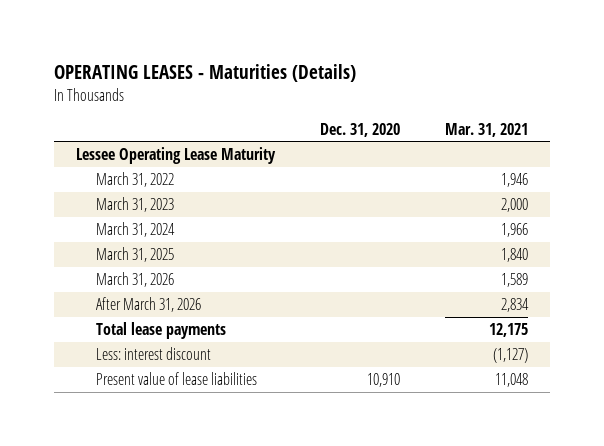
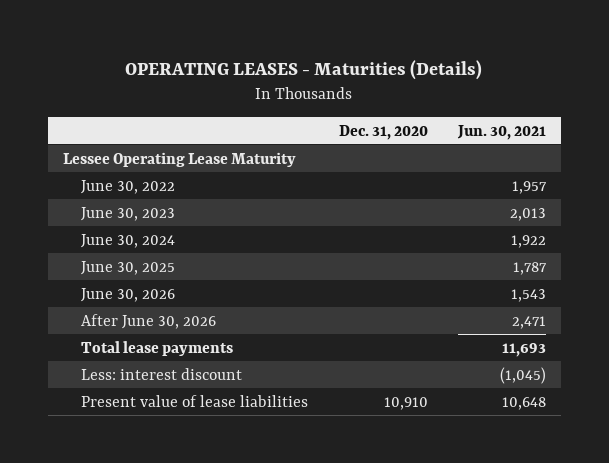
- | Dec. 31, 2020 | Mar. 31, 2021
+ | Dec. 31, 2020 | Jun. 30, 2021
- March 31, 2022 | | 1,946
- March 31, 2023 | | 2,000
- March 31, 2024 | | 1,966
- March 31, 2025 | | 1,840
- March 31, 2026 | | 1,589
- After March 31, 2026 | | 2,834
+ June 30, 2022 | | 1,957
+ June 30, 2023 | | 2,013
+ June 30, 2024 | | 1,922
+ June 30, 2025 | | 1,787
+ June 30, 2026 | | 1,543
+ After June 30, 2026 | | 2,471

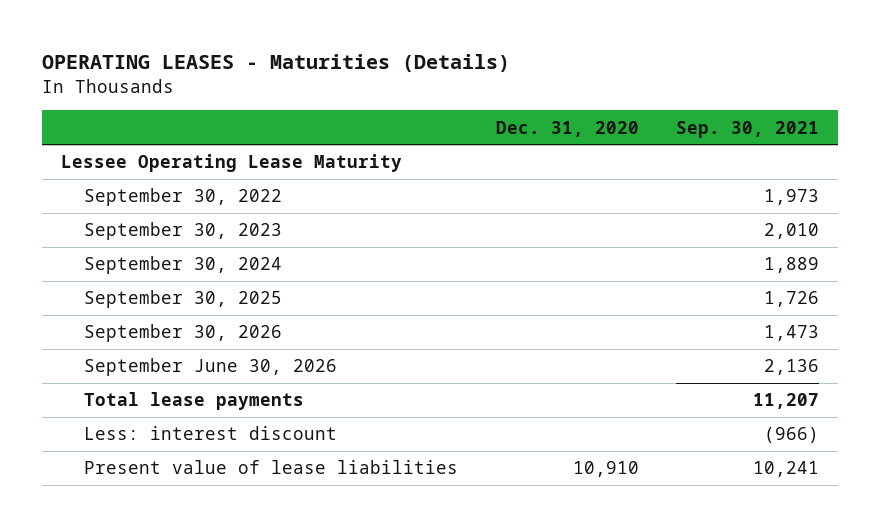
- | Dec. 31, 2020 | Jun. 30, 2021
+ | Dec. 31, 2020 | Sep. 30, 2021
- June 30, 2022 | | 1,957
- June 30, 2023 | | 2,013
- June 30, 2024 | | 1,922
- June 30, 2025 | | 1,787
- June 30, 2026 | | 1,543
- After June 30, 2026 | | 2,471
+ September 30, 2022 | | 1,973
+ September 30, 2023 | | 2,010
+ September 30, 2024 | | 1,889
+ September 30, 2025 | | 1,726
+ September 30, 2026 | | 1,473
+ September June 30, 2026 | | 2,136

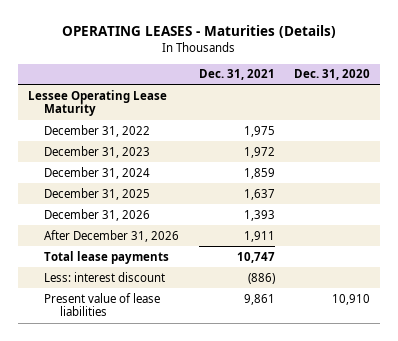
- | Dec. 31, 2020 | Sep. 30, 2021
+ | Dec. 31, 2021 | Dec. 31, 2020
- September 30, 2022 | | 1,973
- September 30, 2023 | | 2,010
- September 30, 2024 | | 1,889
- September 30, 2025 | | 1,726
- September 30, 2026 | | 1,473
- September June 30, 2026 | | 2,136
+ December 31, 2022 | 1,975 |
+ December 31, 2023 | 1,972 |
+ December 31, 2024 | 1,859 |
+ December 31, 2025 | 1,637 |
+ December 31, 2026 | 1,393 |
+ After December 31, 2026 | 1,911 |

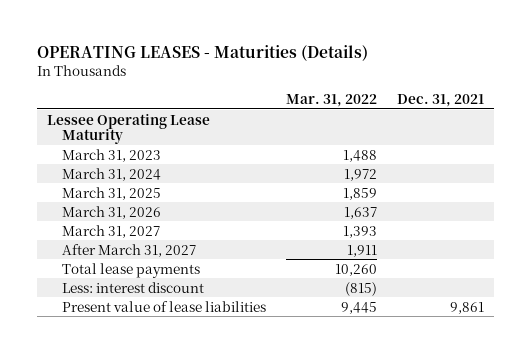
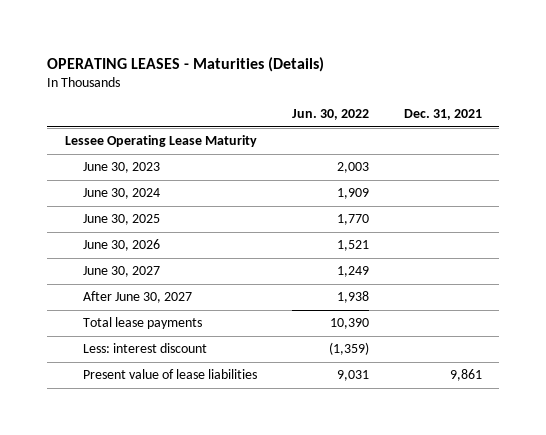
- | Mar. 31, 2022 | Dec. 31, 2021
+ | Jun. 30, 2022 | Dec. 31, 2021
- March 31, 2023 | 1,488 |
- March 31, 2024 | 1,972 |
- March 31, 2025 | 1,859 |
- March 31, 2026 | 1,637 |
- March 31, 2027 | 1,393 |
- After March 31, 2027 | 1,911 |
+ June 30, 2023 | 2,003 |
+ June 30, 2024 | 1,909 |
+ June 30, 2025 | 1,770 |
+ June 30, 2026 | 1,521 |
+ June 30, 2027 | 1,249 |
+ After June 30, 2027 | 1,938 |

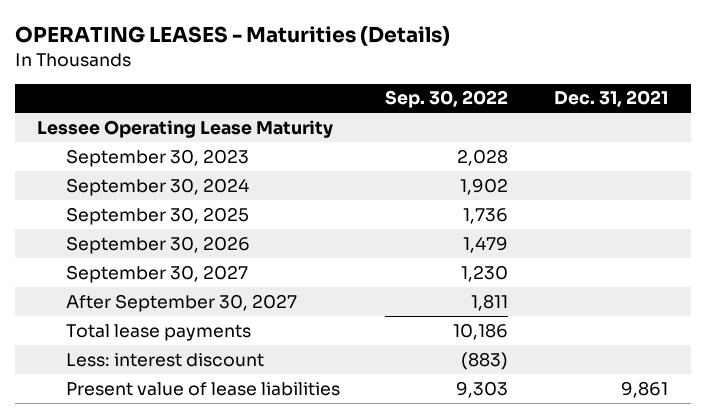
- | Jun. 30, 2022 | Dec. 31, 2021
+ | Sep. 30, 2022 | Dec. 31, 2021
- June 30, 2023 | 2,003 |
- June 30, 2024 | 1,909 |
- June 30, 2025 | 1,770 |
- June 30, 2026 | 1,521 |
- June 30, 2027 | 1,249 |
- After June 30, 2027 | 1,938 |
+ September 30, 2023 | 2,028 |
+ September 30, 2024 | 1,902 |
+ September 30, 2025 | 1,736 |
+ September 30, 2026 | 1,479 |
+ September 30, 2027 | 1,230 |
+ After September 30, 2027 | 1,811 |

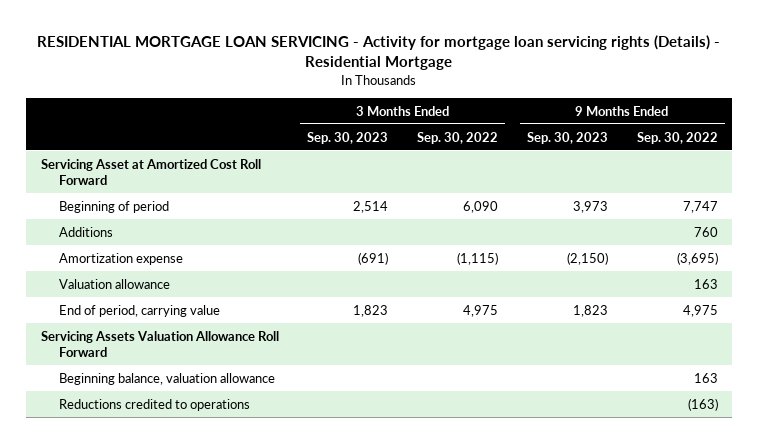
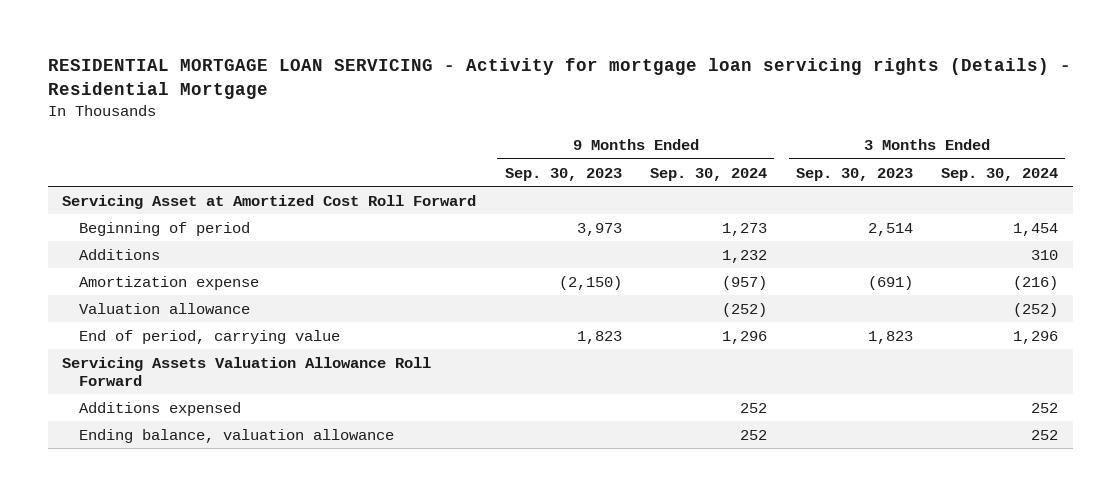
- | 3 Months Ended Sep. 30, 2023 | 3 Months Ended Sep. 30, 2022 | 9 Months Ended Sep. 30, 2023 | 9 Months Ended Sep. 30, 2022
+ | 9 Months Ended Sep. 30, 2023 | 9 Months Ended Sep. 30, 2024 | 3 Months Ended Sep. 30, 2023 | 3 Months Ended Sep. 30, 2024
- Beginning balance, valuation allowance | | | | 163
- Reductions credited to operations | | | | (163)
+ Additions expensed | | 252 | | 252
+ Ending balance, valuation allowance | | 252 | | 252

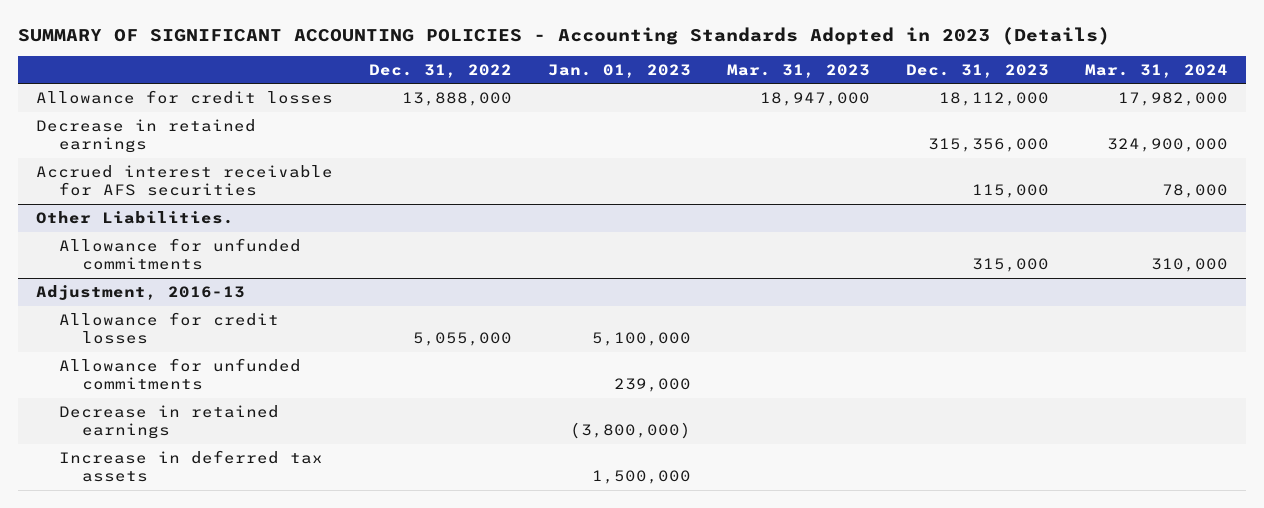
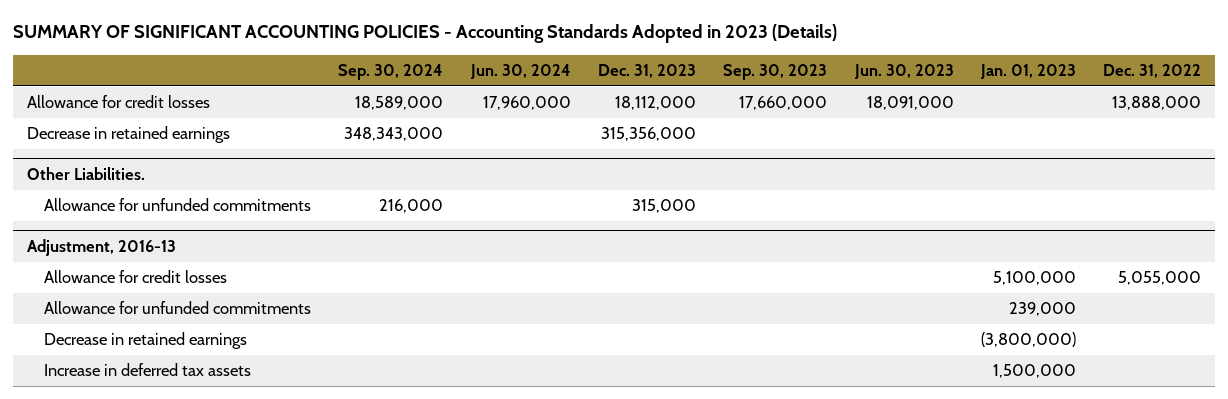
- | Dec. 31, 2022 | Jan. 01, 2023 | Mar. 31, 2023 | Dec. 31, 2023 | Mar. 31, 2024
+ | Sep. 30, 2024 | Jun. 30, 2024 | Dec. 31, 2023 | Sep. 30, 2023 | Jun. 30, 2023 | Jan. 01, 2023 | Dec. 31, 2022
- Accrued interest receivable for AFS securities | | | | 115,000 | 78,000

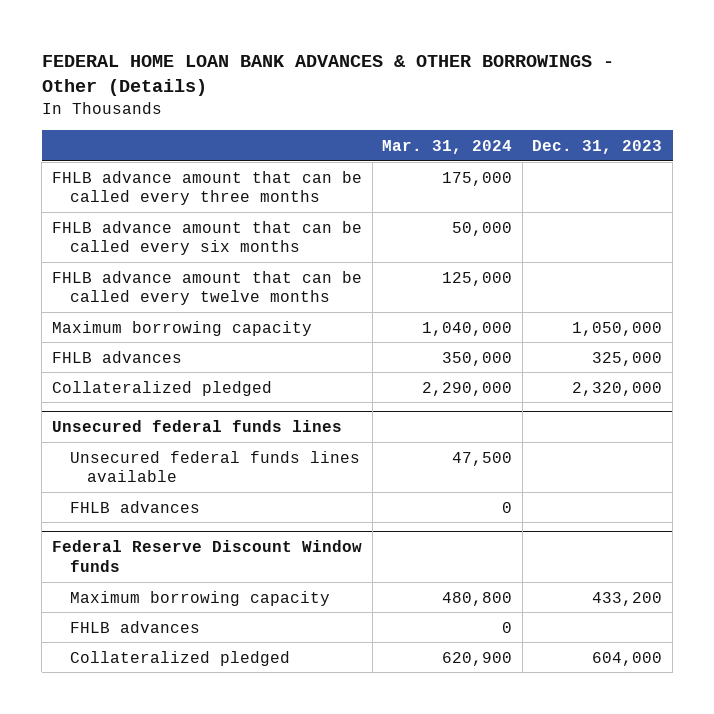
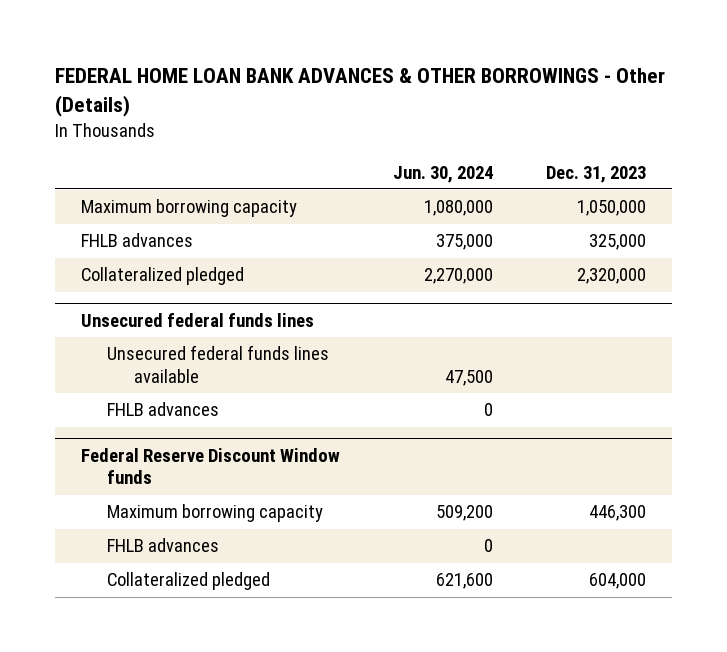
- | Mar. 31, 2024 | Dec. 31, 2023
+ | Jun. 30, 2024 | Dec. 31, 2023
- FHLB advance amount that can be called every three months | 175,000 |
- FHLB advance amount that can be called every six months | 50,000 |
- FHLB advance amount that can be called every twelve months | 125,000 |
@ Federal Reserve Discount Window funds
- Maximum borrowing capacity | 480,800 | 433,200
+ Maximum borrowing capacity | 509,200 | 446,300

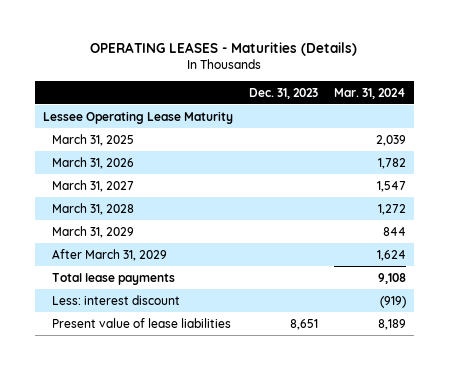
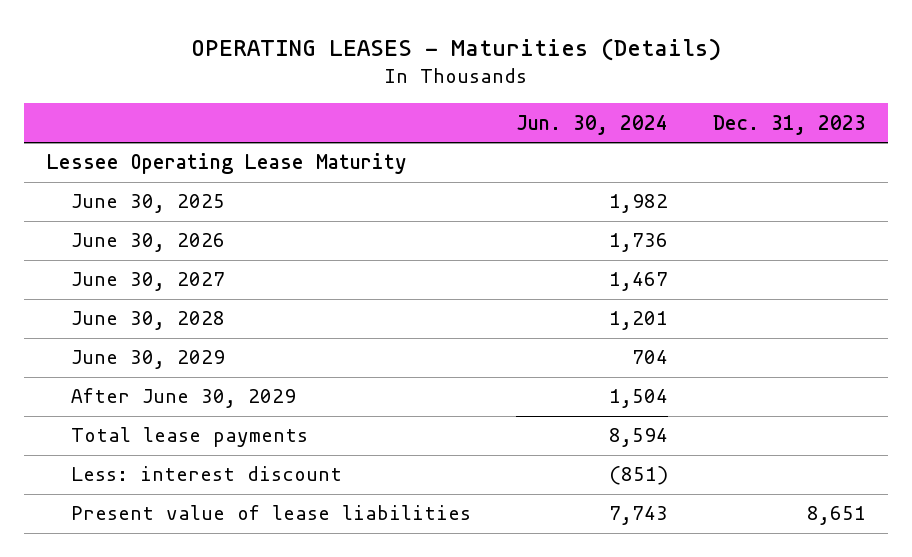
- | Dec. 31, 2023 | Mar. 31, 2024
+ | Jun. 30, 2024 | Dec. 31, 2023
- March 31, 2025 | | 2,039
- March 31, 2026 | | 1,782
- March 31, 2027 | | 1,547
- March 31, 2028 | | 1,272
- March 31, 2029 | | 844
- After March 31, 2029 | | 1,624
+ June 30, 2025 | 1,982 |
+ June 30, 2026 | 1,736 |
+ June 30, 2027 | 1,467 |
+ June 30, 2028 | 1,201 |
+ June 30, 2029 | 704 |
+ After June 30, 2029 | 1,504 |

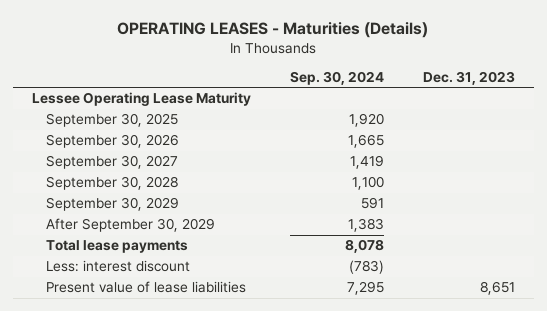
- | Jun. 30, 2024 | Dec. 31, 2023
+ | Sep. 30, 2024 | Dec. 31, 2023
- June 30, 2025 | 1,982 |
- June 30, 2026 | 1,736 |
- June 30, 2027 | 1,467 |
- June 30, 2028 | 1,201 |
- June 30, 2029 | 704 |
- After June 30, 2029 | 1,504 |
+ September 30, 2025 | 1,920 |
+ September 30, 2026 | 1,665 |
+ September 30, 2027 | 1,419 |
+ September 30, 2028 | 1,100 |
+ September 30, 2029 | 591 |
+ After September 30, 2029 | 1,383 |

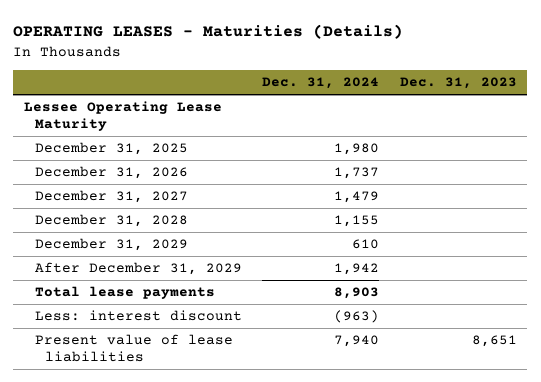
- | Sep. 30, 2024 | Dec. 31, 2023
+ | Dec. 31, 2024 | Dec. 31, 2023
- September 30, 2025 | 1,920 |
- September 30, 2026 | 1,665 |
- September 30, 2027 | 1,419 |
- September 30, 2028 | 1,100 |
- September 30, 2029 | 591 |
- After September 30, 2029 | 1,383 |
+ December 31, 2025 | 1,980 |
+ December 31, 2026 | 1,737 |
+ December 31, 2027 | 1,479 |
+ December 31, 2028 | 1,155 |
+ December 31, 2029 | 610 |
+ After December 31, 2029 | 1,942 |

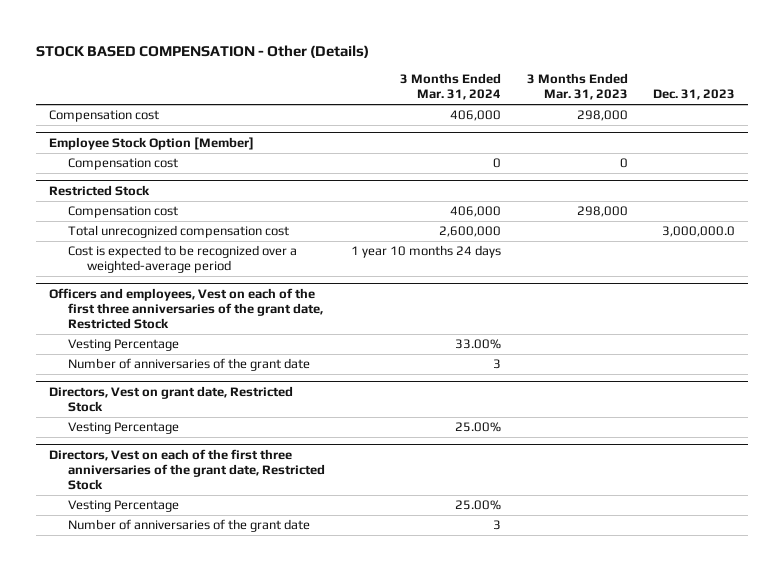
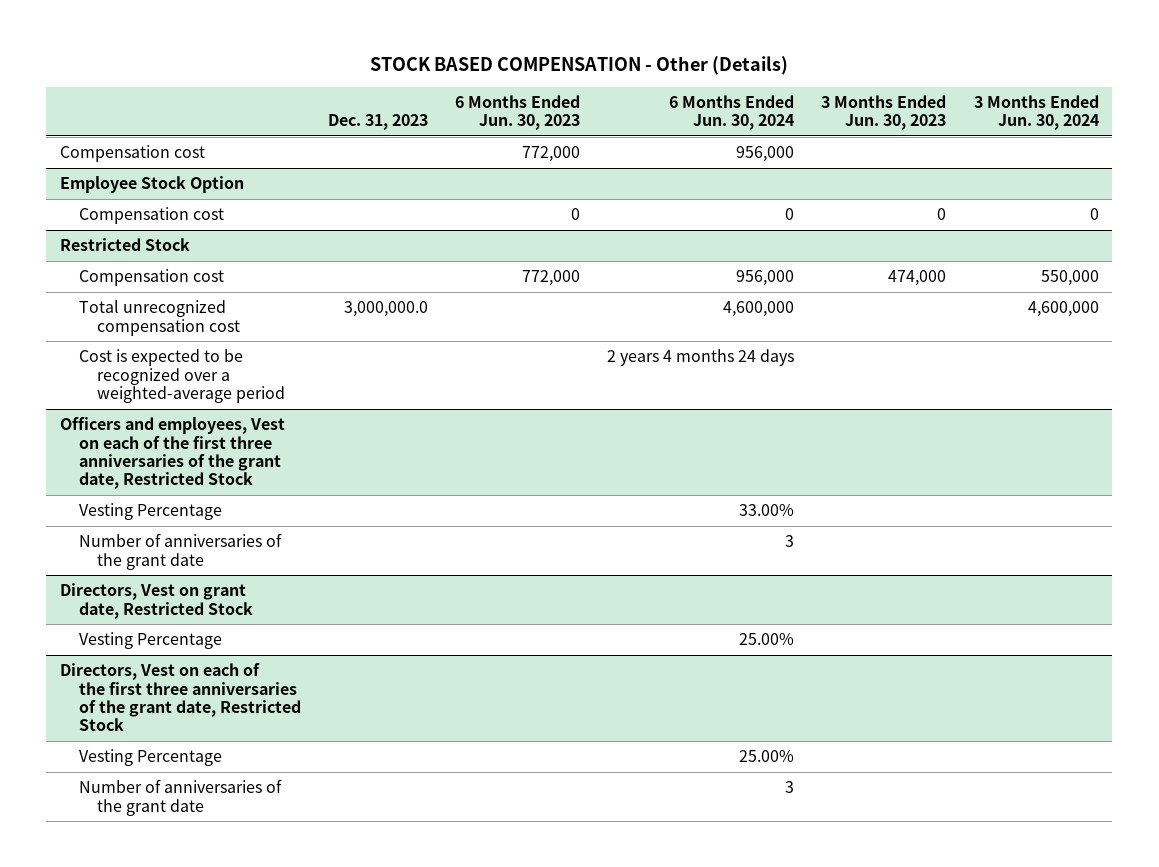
- | 3 Months Ended Mar. 31, 2024 | 3 Months Ended Mar. 31, 2023 | Dec. 31, 2023
+ | Dec. 31, 2023 | 6 Months Ended Jun. 30, 2023 | 6 Months Ended Jun. 30, 2024 | 3 Months Ended Jun. 30, 2023 | 3 Months Ended Jun. 30, 2024
- Employee Stock Option [Member]
+ Employee Stock Option

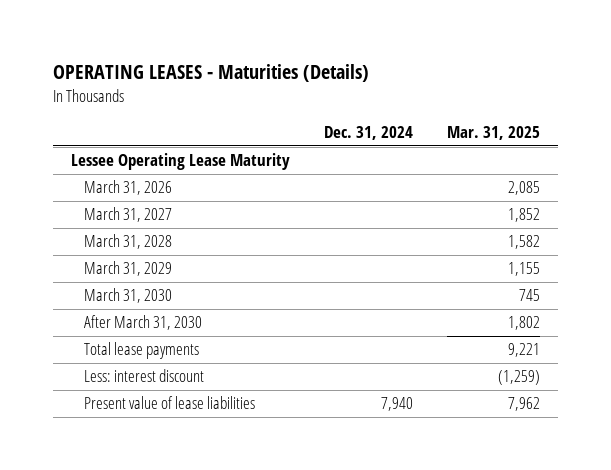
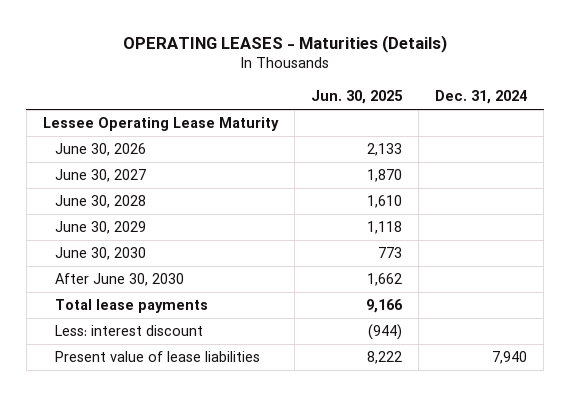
- | Dec. 31, 2024 | Mar. 31, 2025
+ | Jun. 30, 2025 | Dec. 31, 2024
- March 31, 2026 | | 2,085
- March 31, 2027 | | 1,852
- March 31, 2028 | | 1,582
- March 31, 2029 | | 1,155
- March 31, 2030 | | 745
- After March 31, 2030 | | 1,802
+ June 30, 2026 | 2,133 |
+ June 30, 2027 | 1,870 |
+ June 30, 2028 | 1,610 |
+ June 30, 2029 | 1,118 |
+ June 30, 2030 | 773 |
+ After June 30, 2030 | 1,662 |

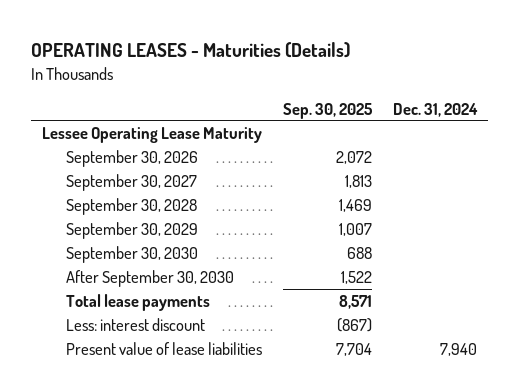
- | Jun. 30, 2025 | Dec. 31, 2024
+ | Sep. 30, 2025 | Dec. 31, 2024
- June 30, 2026 | 2,133 |
- June 30, 2027 | 1,870 |
- June 30, 2028 | 1,610 |
- June 30, 2029 | 1,118 |
- June 30, 2030 | 773 |
- After June 30, 2030 | 1,662 |
+ September 30, 2026 | 2,072 |
+ September 30, 2027 | 1,813 |
+ September 30, 2028 | 1,469 |
+ September 30, 2029 | 1,007 |
+ September 30, 2030 | 688 |
+ After September 30, 2030 | 1,522 |

